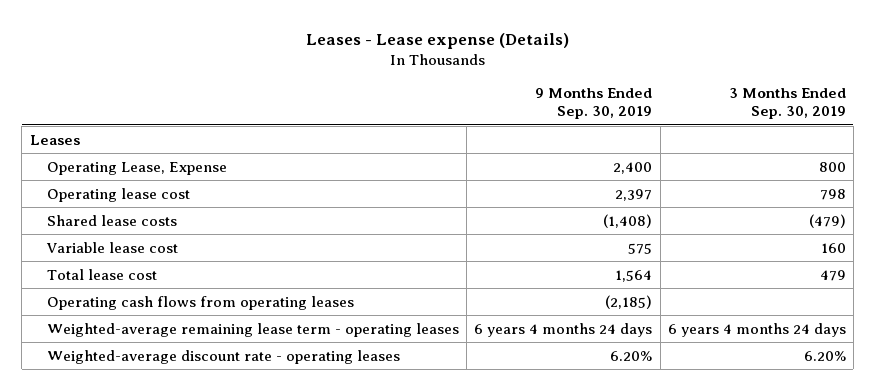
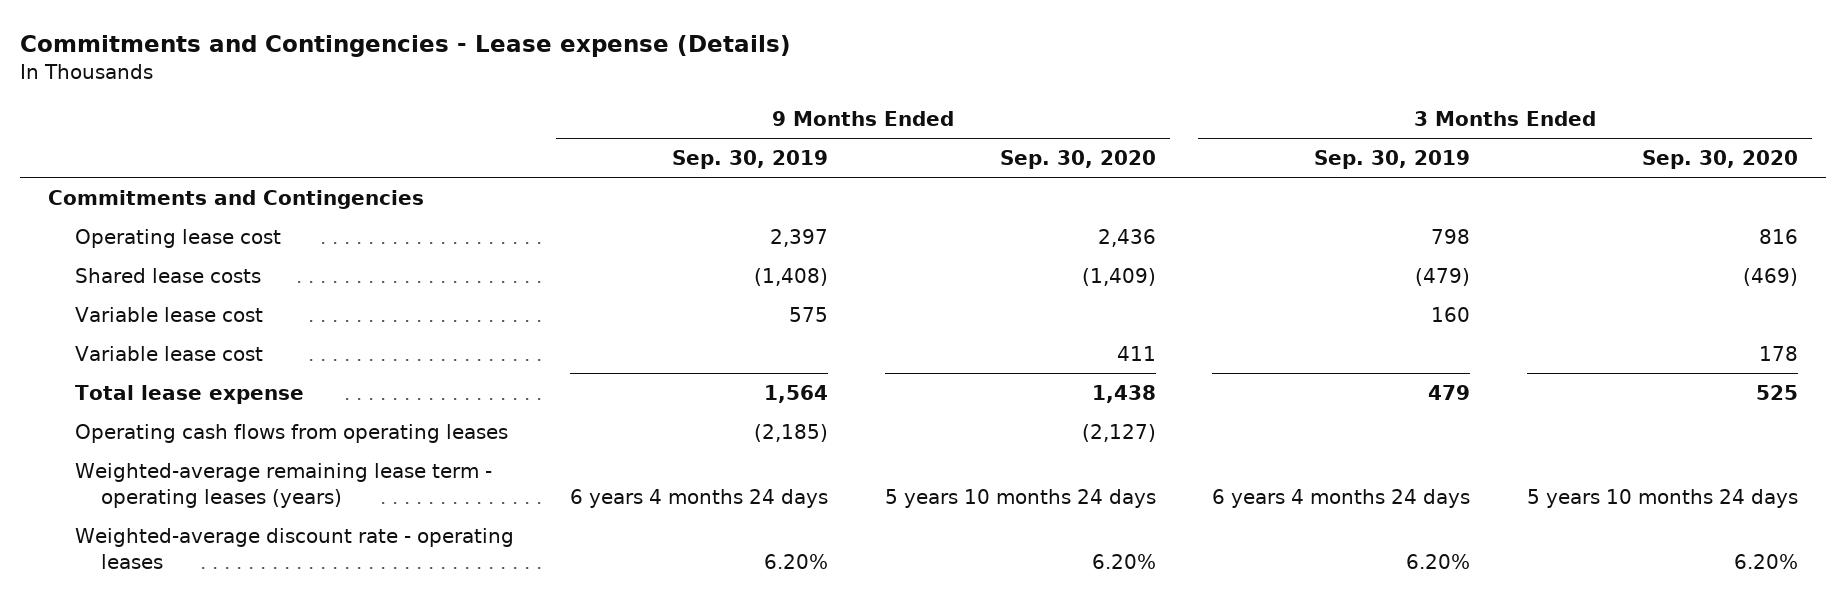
- Leases - Lease expense (Details)
+ Commitments and Contingencies - Lease expense (Details)
- | 9 Months Ended Sep. 30, 2019 | 3 Months Ended Sep. 30, 2019
+ | 9 Months Ended Sep. 30, 2019 | 9 Months Ended Sep. 30, 2020 | 3 Months Ended Sep. 30, 2019 | 3 Months Ended Sep. 30, 2020
- Leases
- Operating Lease, Expense | 2,400 | 800
+ Commitments and Contingencies
- Total lease cost | 1,564 | 479
+ Variable lease cost | | 411 | | 178
+ Total lease expense | 1,564 | 1,438 | 479 | 525
- Weighted-average remaining lease term - operating leases | 6 years 4 months 24 days | 6 years 4 months 24 days
+ Weighted-average remaining lease term - operating leases (years) | 6 years 4 months 24 days | 5 years 10 months 24 days | 6 years 4 months 24 days | 5 years 10 months 24 days

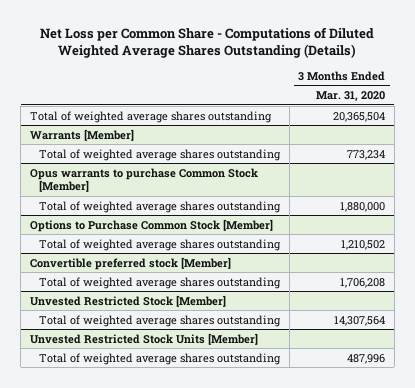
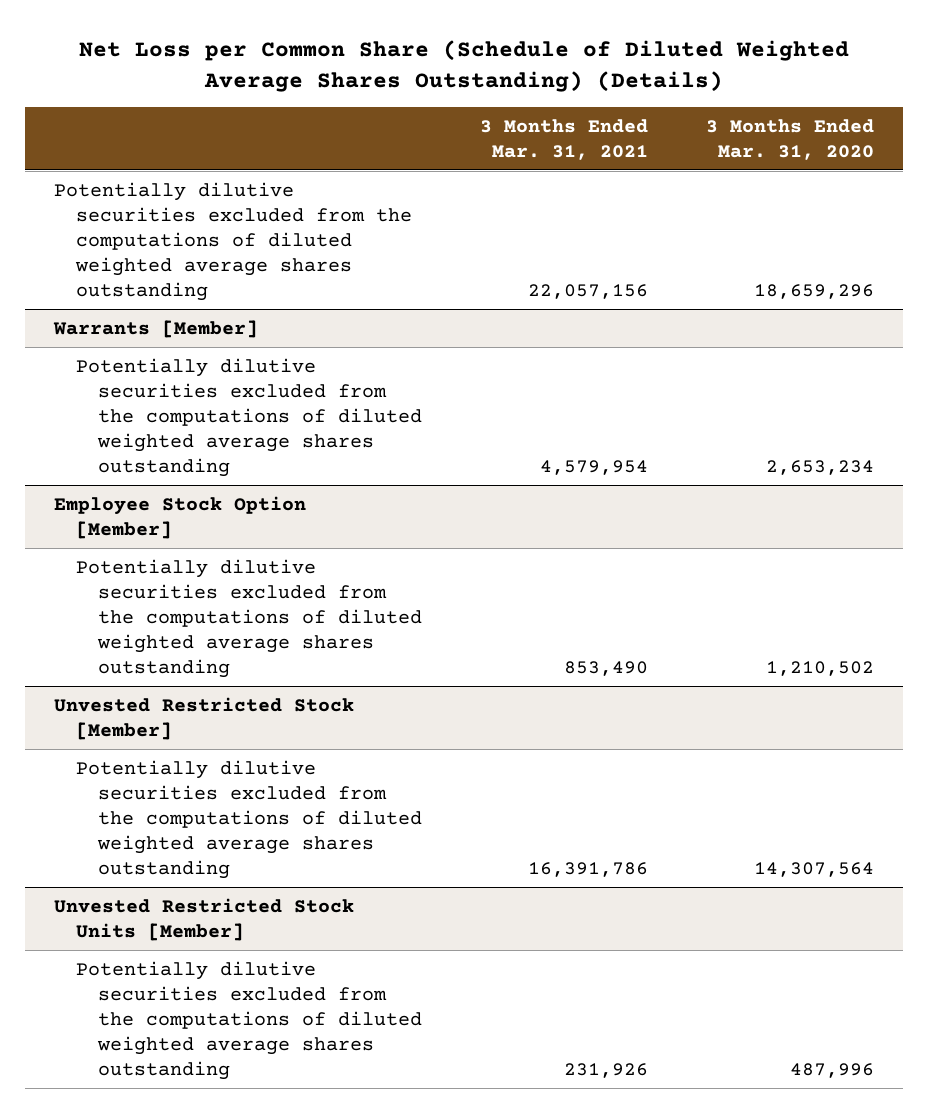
- Net Loss per Common Share - Computations of Diluted Weighted Average Shares Outstanding (Details)
+ Net Loss per Common Share (Schedule of Diluted Weighted Average Shares Outstanding) (Details)
- | 3 Months Ended Mar. 31, 2020
+ | 3 Months Ended Mar. 31, 2021 | 3 Months Ended Mar. 31, 2020
- Total of weighted average shares outstanding | 20,365,504
+ Potentially dilutive securities excluded from the computations of diluted weighted average shares outstanding | 22,057,156 | 18,659,296
@ Warrants [Member]
- Total of weighted average shares outstanding | 773,234
- Opus warrants to purchase Common Stock [Member]
- Total of weighted average shares outstanding | 1,880,000
- Options to Purchase Common Stock [Member]
- Total of weighted average shares outstanding | 1,210,502
- Convertible preferred stock [Member]
- Total of weighted average shares outstanding | 1,706,208
@ Warrants [Member]
+ Potentially dilutive securities excluded from the computations of diluted weighted average shares outstanding | 4,579,954 | 2,653,234
+ Employee Stock Option [Member]
+ Potentially dilutive securities excluded from the computations of diluted weighted average shares outstanding | 853,490 | 1,210,502
@ Unvested Restricted Stock [Member]
- Total of weighted average shares outstanding | 14,307,564
+ Potentially dilutive securities excluded from the computations of diluted weighted average shares outstanding | 16,391,786 | 14,307,564
@ Unvested Restricted Stock Units [Member]
- Total of weighted average shares outstanding | 487,996
+ Potentially dilutive securities excluded from the computations of diluted weighted average shares outstanding | 231,926 | 487,996

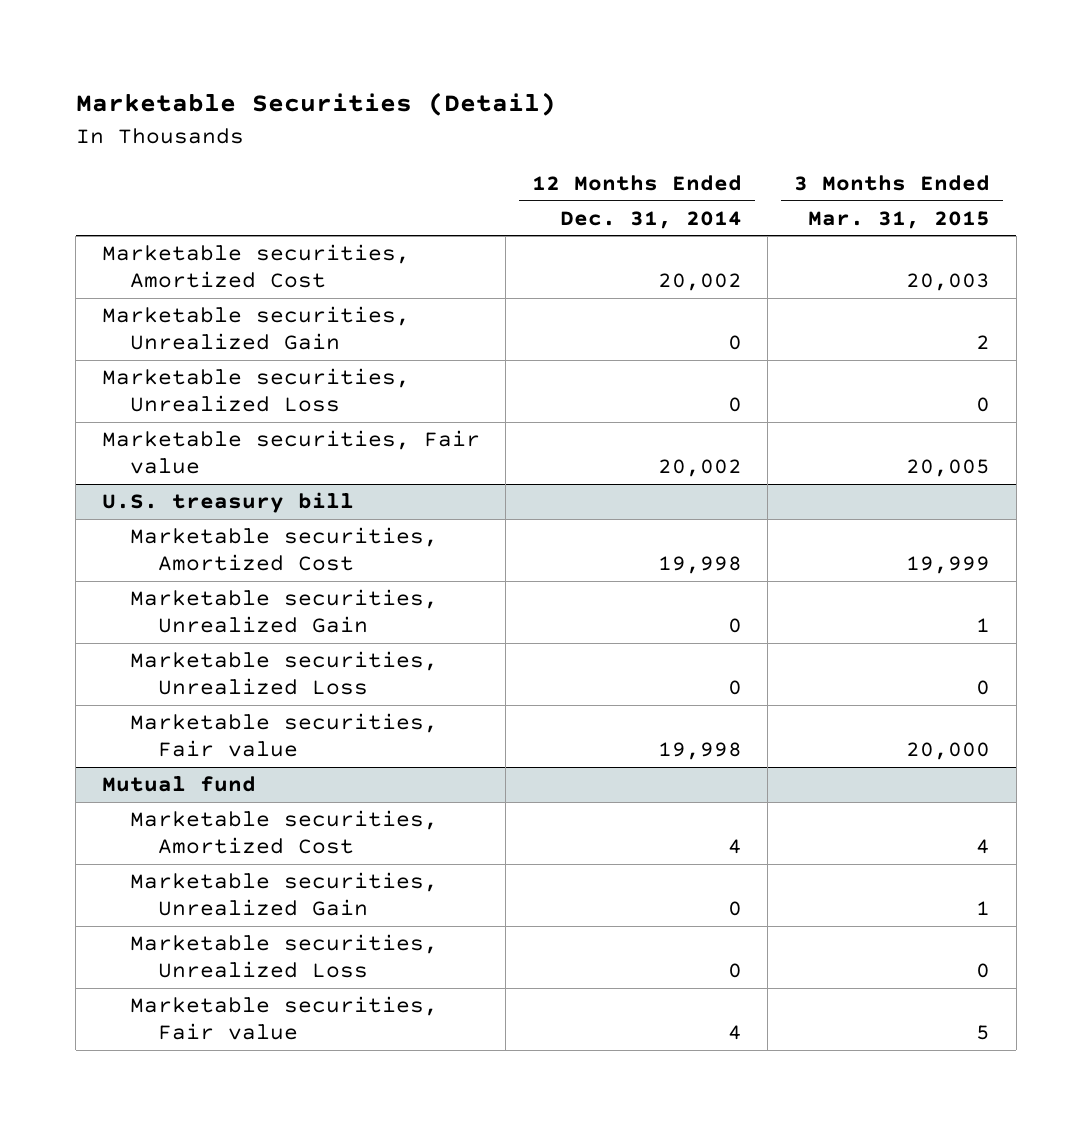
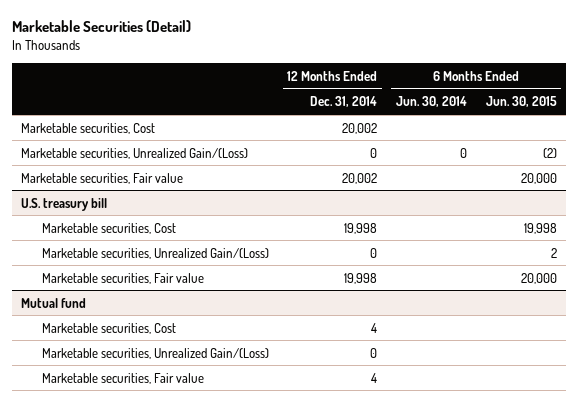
- | 12 Months Ended Dec. 31, 2014 | 3 Months Ended Mar. 31, 2015
+ | 12 Months Ended Dec. 31, 2014 | 6 Months Ended Jun. 30, 2014 | 6 Months Ended Jun. 30, 2015
- Marketable securities, Amortized Cost | 20,002 | 20,003
- Marketable securities, Unrealized Gain | 0 | 2
- Marketable securities, Unrealized Loss | 0 | 0
+ Marketable securities, Cost | 20,002 | |
+ Marketable securities, Unrealized Gain/(Loss) | 0 | 0 | (2)
@ U.S. treasury bill
- Marketable securities, Amortized Cost | 19,998 | 19,999
- Marketable securities, Unrealized Gain | 0 | 1
- Marketable securities, Unrealized Loss | 0 | 0
+ Marketable securities, Cost | 19,998 | | 19,998
+ Marketable securities, Unrealized Gain/(Loss) | 0 | | 2
@ Mutual fund
- Marketable securities, Amortized Cost | 4 | 4
- Marketable securities, Unrealized Gain | 0 | 1
- Marketable securities, Unrealized Loss | 0 | 0
+ Marketable securities, Cost | 4 | |
+ Marketable securities, Unrealized Gain/(Loss) | 0 | |

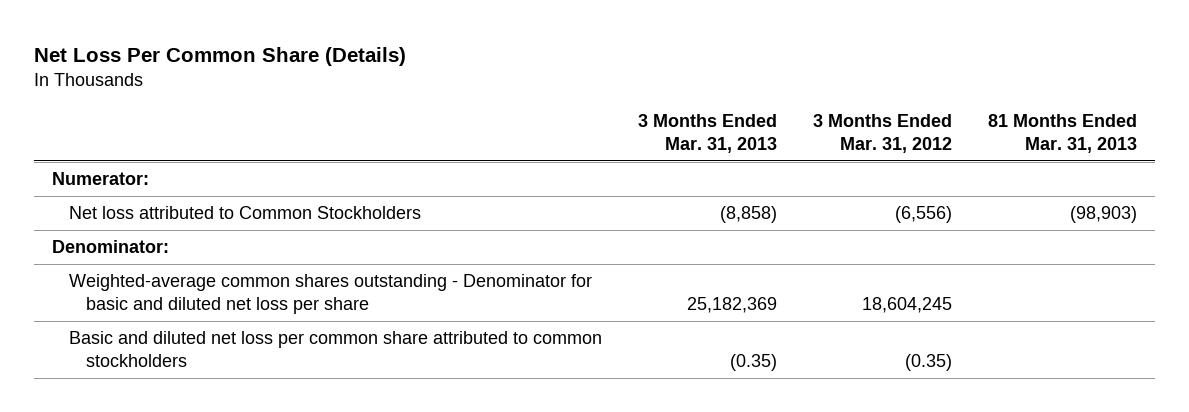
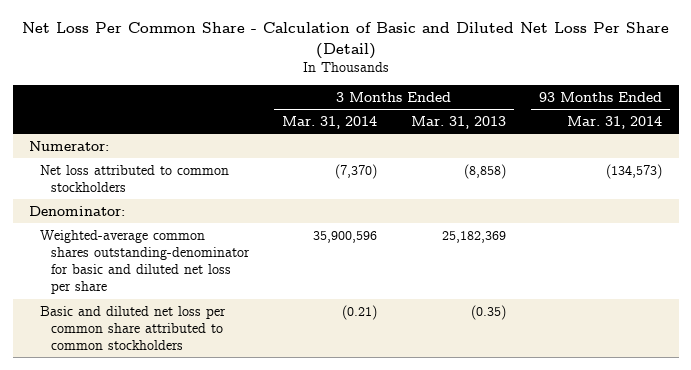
- Net Loss Per Common Share (Details)
+ Net Loss Per Common Share - Calculation of Basic and Diluted Net Loss Per Share (Detail)
- | 3 Months Ended Mar. 31, 2013 | 3 Months Ended Mar. 31, 2012 | 81 Months Ended Mar. 31, 2013
+ | 3 Months Ended Mar. 31, 2014 | 3 Months Ended Mar. 31, 2013 | 93 Months Ended Mar. 31, 2014
- Net loss attributed to Common Stockholders | (8,858) | (6,556) | (98,903)
+ Net loss attributed to common stockholders | (7,370) | (8,858) | (134,573)
- Weighted-average common shares outstanding - Denominator for basic and diluted net loss per share | 25,182,369 | 18,604,245 |
+ Weighted-average common shares outstanding-denominator for basic and diluted net loss per share | 35,900,596 | 25,182,369 |

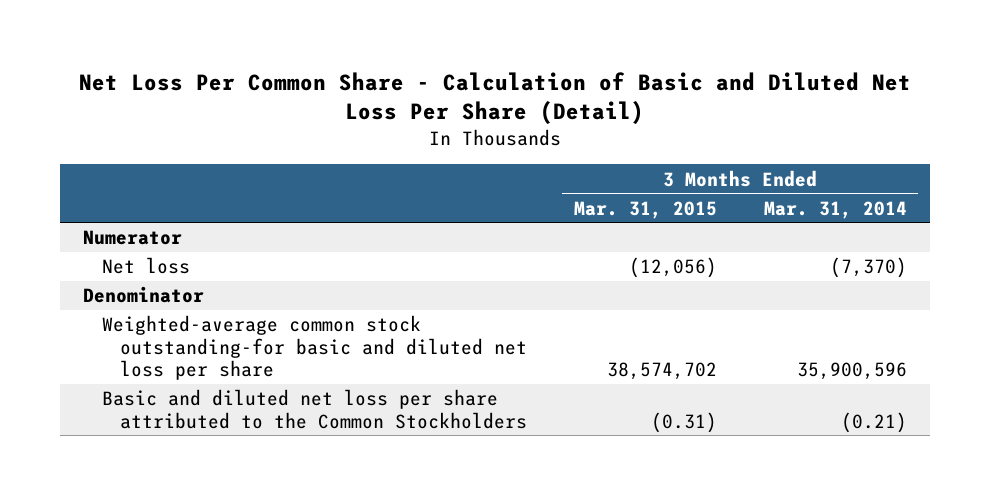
- | 3 Months Ended Mar. 31, 2014 | 3 Months Ended Mar. 31, 2013 | 93 Months Ended Mar. 31, 2014
+ | 3 Months Ended Mar. 31, 2015 | 3 Months Ended Mar. 31, 2014
- Numerator:
- Net loss attributed to common stockholders | (7,370) | (8,858) | (134,573)
- Denominator:
- Weighted-average common shares outstanding-denominator for basic and diluted net loss per share | 35,900,596 | 25,182,369 |
- Basic and diluted net loss per common share attributed to common stockholders | (0.21) | (0.35) |
+ Numerator
+ Net loss | (12,056) | (7,370)
+ Denominator
+ Weighted-average common stock outstanding-for basic and diluted net loss per share | 38,574,702 | 35,900,596
+ Basic and diluted net loss per share attributed to the Common Stockholders | (0.31) | (0.21)

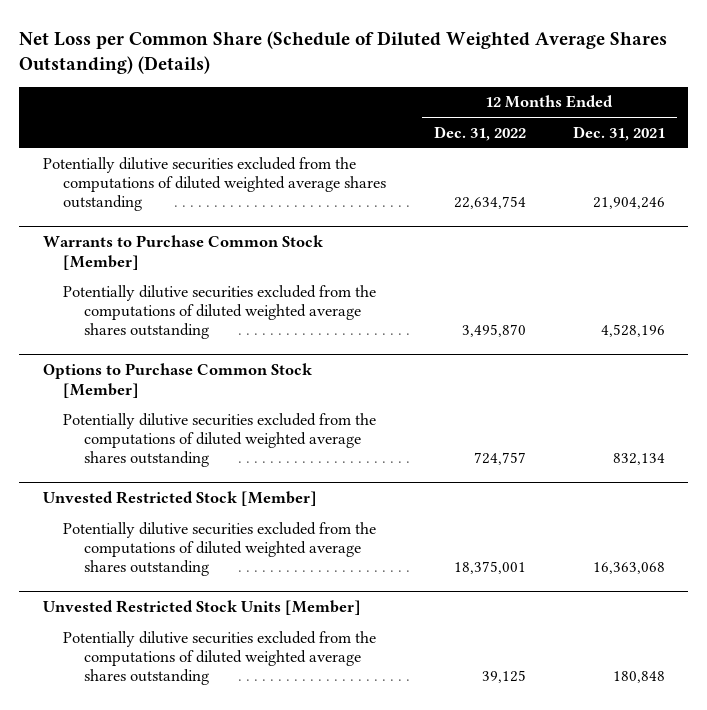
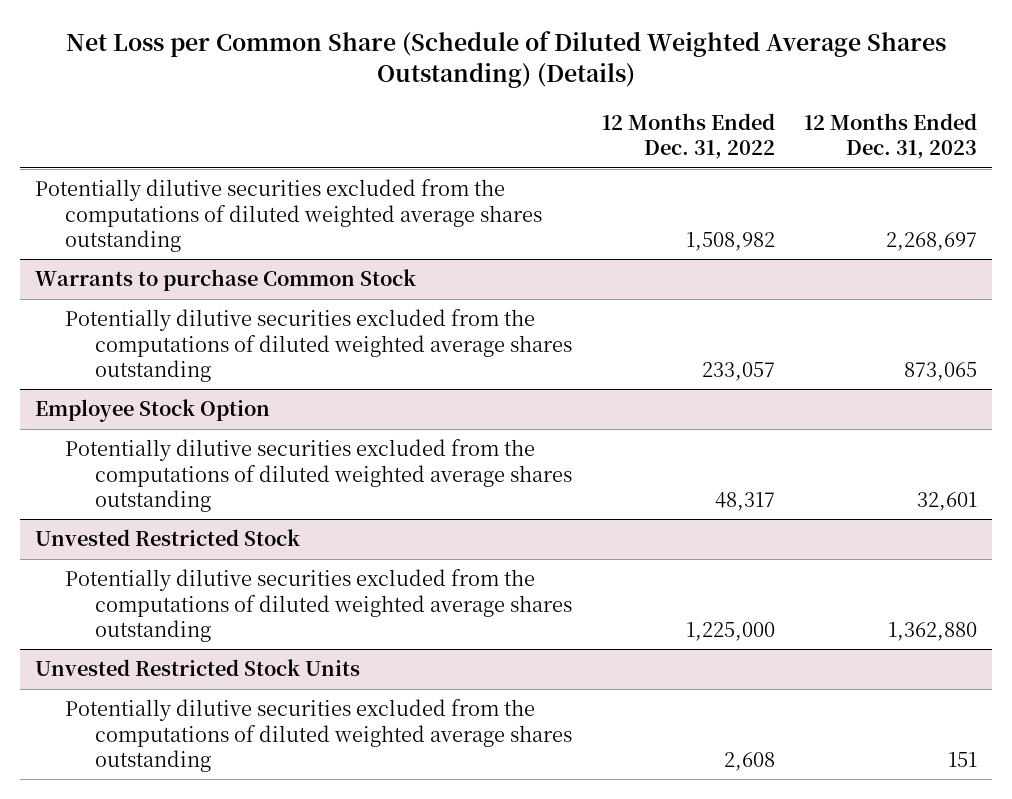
- | 12 Months Ended Dec. 31, 2022 | 12 Months Ended Dec. 31, 2021
+ | 12 Months Ended Dec. 31, 2022 | 12 Months Ended Dec. 31, 2023
- Potentially dilutive securities excluded from the computations of diluted weighted average shares outstanding | 22,634,754 | 21,904,246
- Warrants to Purchase Common Stock [Member]
- Potentially dilutive securities excluded from the computations of diluted weighted average shares outstanding | 3,495,870 | 4,528,196
- Options to Purchase Common Stock [Member]
- Potentially dilutive securities excluded from the computations of diluted weighted average shares outstanding | 724,757 | 832,134
- Unvested Restricted Stock [Member]
- Potentially dilutive securities excluded from the computations of diluted weighted average shares outstanding | 18,375,001 | 16,363,068
- Unvested Restricted Stock Units [Member]
- Potentially dilutive securities excluded from the computations of diluted weighted average shares outstanding | 39,125 | 180,848
+ Potentially dilutive securities excluded from the computations of diluted weighted average shares outstanding | 1,508,982 | 2,268,697
+ Warrants to purchase Common Stock
+ Potentially dilutive securities excluded from the computations of diluted weighted average shares outstanding | 233,057 | 873,065
+ Employee Stock Option
+ Potentially dilutive securities excluded from the computations of diluted weighted average shares outstanding | 48,317 | 32,601
+ Unvested Restricted Stock
+ Potentially dilutive securities excluded from the computations of diluted weighted average shares outstanding | 1,225,000 | 1,362,880
+ Unvested Restricted Stock Units
+ Potentially dilutive securities excluded from the computations of diluted weighted average shares outstanding | 2,608 | 151

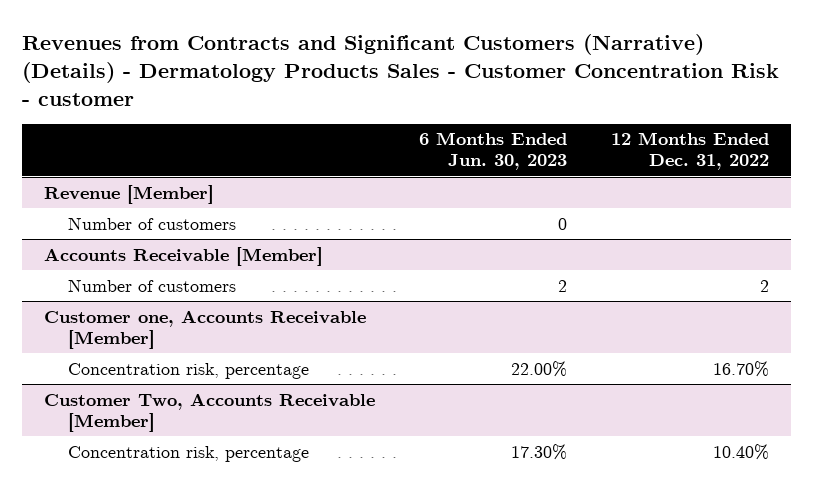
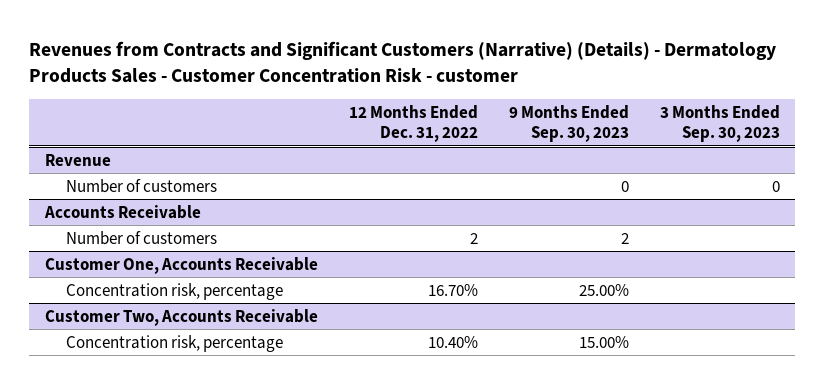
- | 6 Months Ended Jun. 30, 2023 | 12 Months Ended Dec. 31, 2022
+ | 12 Months Ended Dec. 31, 2022 | 9 Months Ended Sep. 30, 2023 | 3 Months Ended Sep. 30, 2023
- Revenue [Member]
+ Revenue
- Accounts Receivable [Member]
+ Accounts Receivable
- Customer one, Accounts Receivable [Member]
+ Customer One, Accounts Receivable
- Customer Two, Accounts Receivable [Member]
+ Customer Two, Accounts Receivable

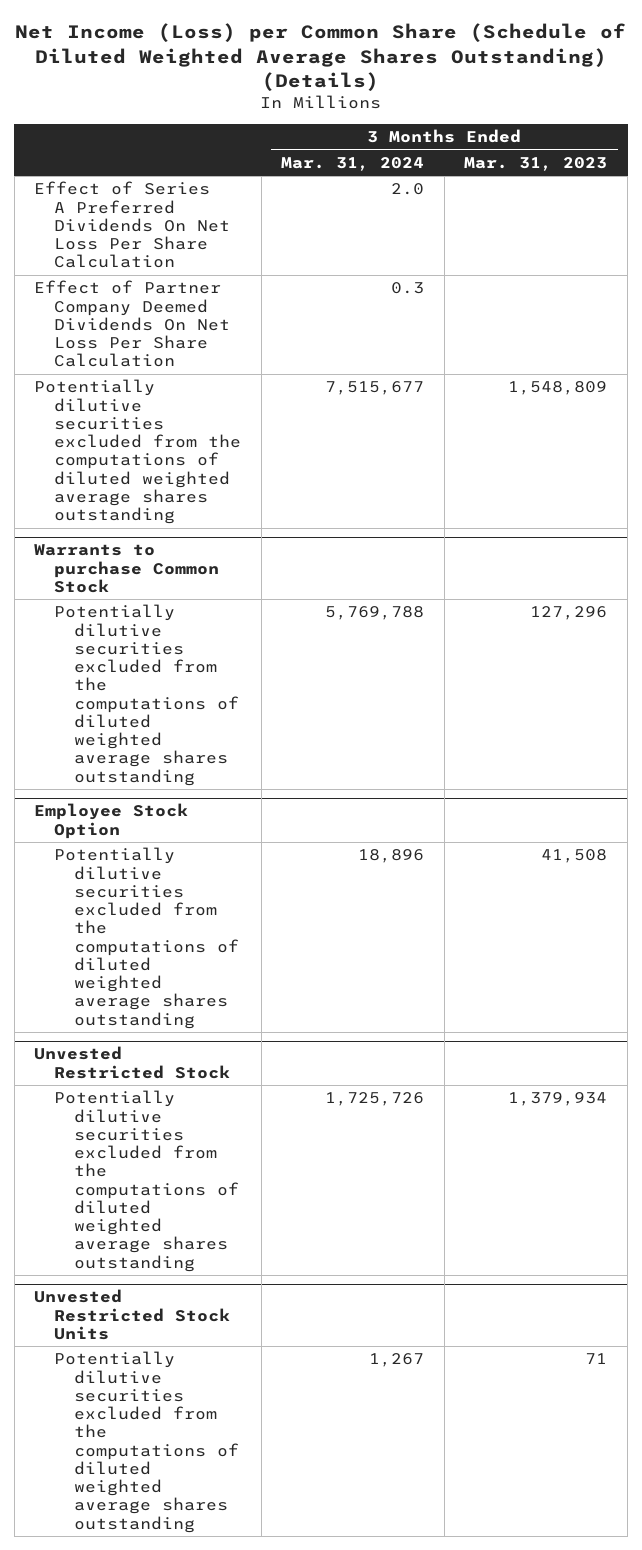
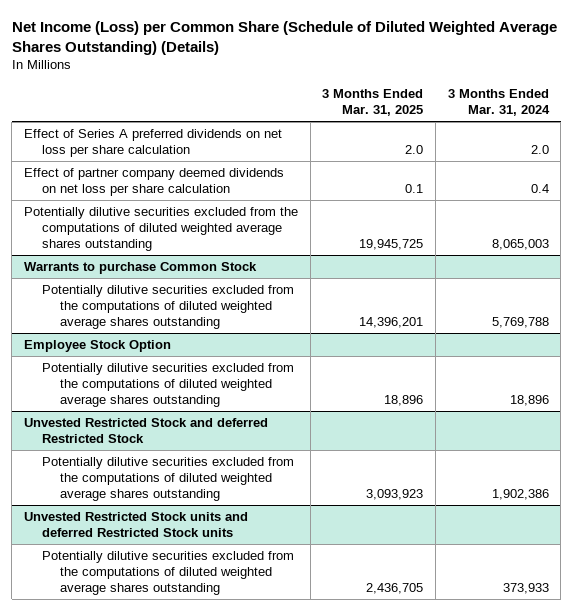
- | 3 Months Ended Mar. 31, 2024 | 3 Months Ended Mar. 31, 2023
+ | 3 Months Ended Mar. 31, 2025 | 3 Months Ended Mar. 31, 2024
- Effect of Series A Preferred Dividends On Net Loss Per Share Calculation | 2.0 |
- Effect of Partner Company Deemed Dividends On Net Loss Per Share Calculation | 0.3 |
- Potentially dilutive securities excluded from the computations of diluted weighted average shares outstanding | 7,515,677 | 1,548,809
+ Effect of Series A preferred dividends on net loss per share calculation | 2.0 | 2.0
+ Effect of partner company deemed dividends on net loss per share calculation | 0.1 | 0.4
+ Potentially dilutive securities excluded from the computations of diluted weighted average shares outstanding | 19,945,725 | 8,065,003
- Unvested Restricted Stock
- Potentially dilutive securities excluded from the computations of diluted weighted average shares outstanding | 1,725,726 | 1,379,934
- Unvested Restricted Stock Units
- Potentially dilutive securities excluded from the computations of diluted weighted average shares outstanding | 1,267 | 71
+ Unvested Restricted Stock and deferred Restricted Stock
+ Potentially dilutive securities excluded from the computations of diluted weighted average shares outstanding | 3,093,923 | 1,902,386
+ Unvested Restricted Stock units and deferred Restricted Stock units
+ Potentially dilutive securities excluded from the computations of diluted weighted average shares outstanding | 2,436,705 | 373,933

